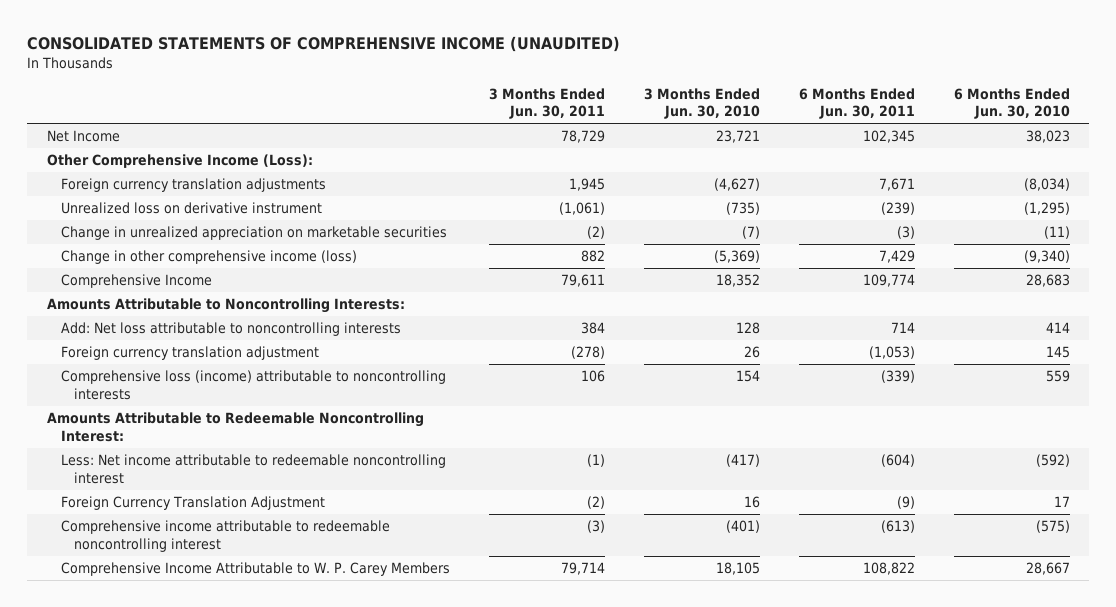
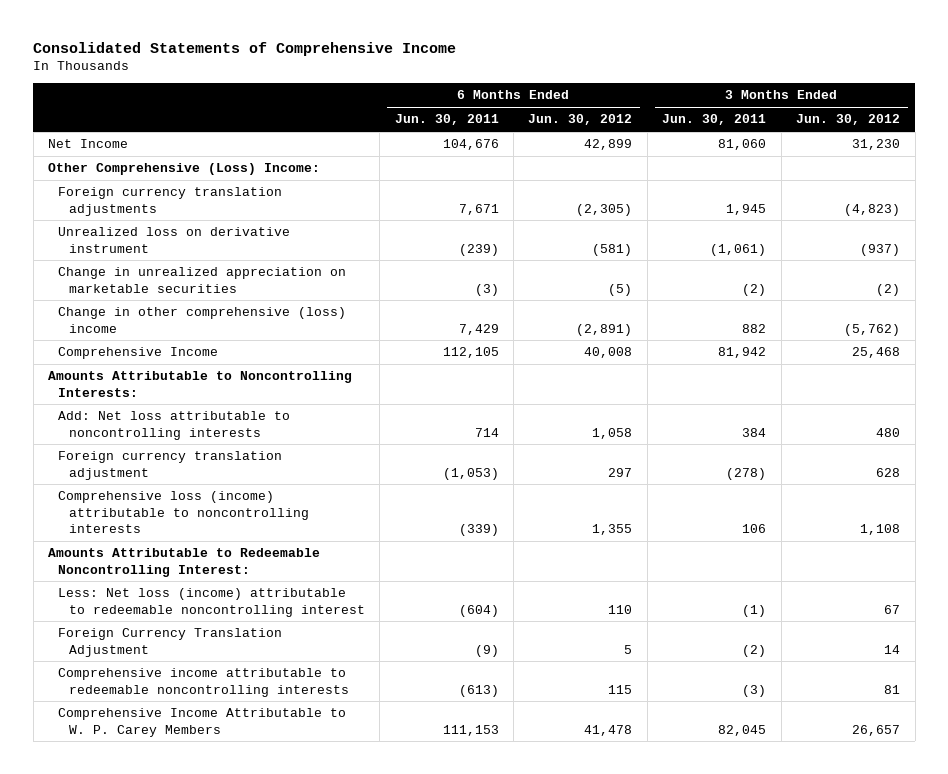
- CONSOLIDATED STATEMENTS OF COMPREHENSIVE INCOME (UNAUDITED)
+ Consolidated Statements of Comprehensive Income
- | 3 Months Ended Jun. 30, 2011 | 3 Months Ended Jun. 30, 2010 | 6 Months Ended Jun. 30, 2011 | 6 Months Ended Jun. 30, 2010
+ | 6 Months Ended Jun. 30, 2011 | 6 Months Ended Jun. 30, 2012 | 3 Months Ended Jun. 30, 2011 | 3 Months Ended Jun. 30, 2012
- Net Income | 78,729 | 23,721 | 102,345 | 38,023
- Other Comprehensive Income (Loss):
+ Net Income | 104,676 | 42,899 | 81,060 | 31,230
+ Other Comprehensive (Loss) Income:
- Change in other comprehensive income (loss) | 882 | (5,369) | 7,429 | (9,340)
- Comprehensive Income | 79,611 | 18,352 | 109,774 | 28,683
+ Change in other comprehensive (loss) income | 7,429 | (2,891) | 882 | (5,762)
+ Comprehensive Income | 112,105 | 40,008 | 81,942 | 25,468
- Less: Net income attributable to redeemable noncontrolling interest | (1) | (417) | (604) | (592)
+ Less: Net loss (income) attributable to redeemable noncontrolling interest | (604) | 110 | (1) | 67
- Comprehensive income attributable to redeemable noncontrolling interest | (3) | (401) | (613) | (575)
- Comprehensive Income Attributable to W. P. Carey Members | 79,714 | 18,105 | 108,822 | 28,667
+ Comprehensive income attributable to redeemable noncontrolling interests | (613) | 115 | (3) | 81
+ Comprehensive Income Attributable to W. P. Carey Members | 111,153 | 41,478 | 82,045 | 26,657

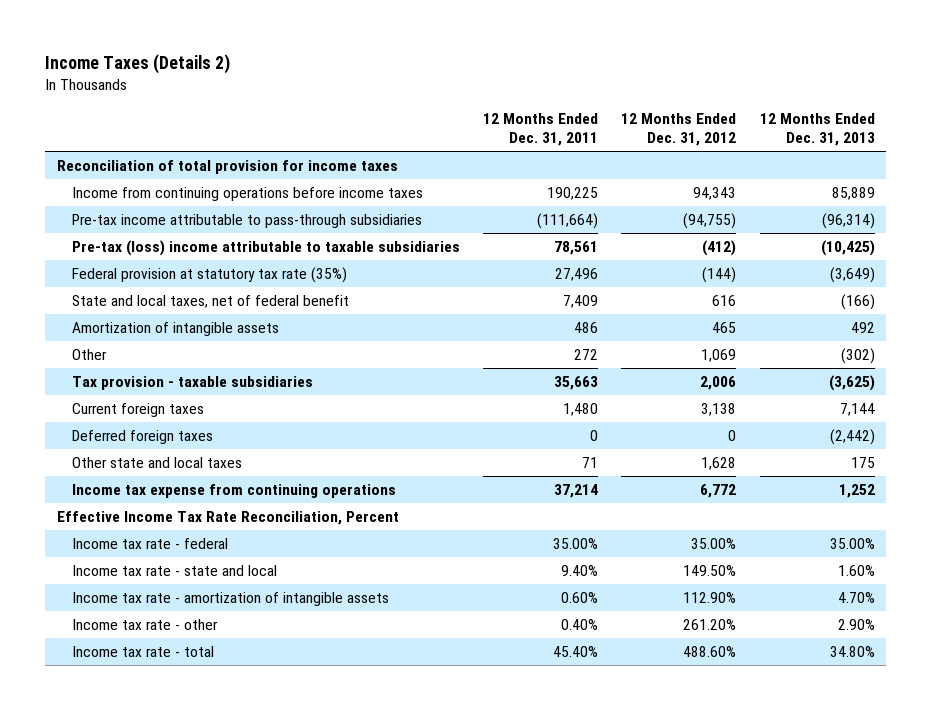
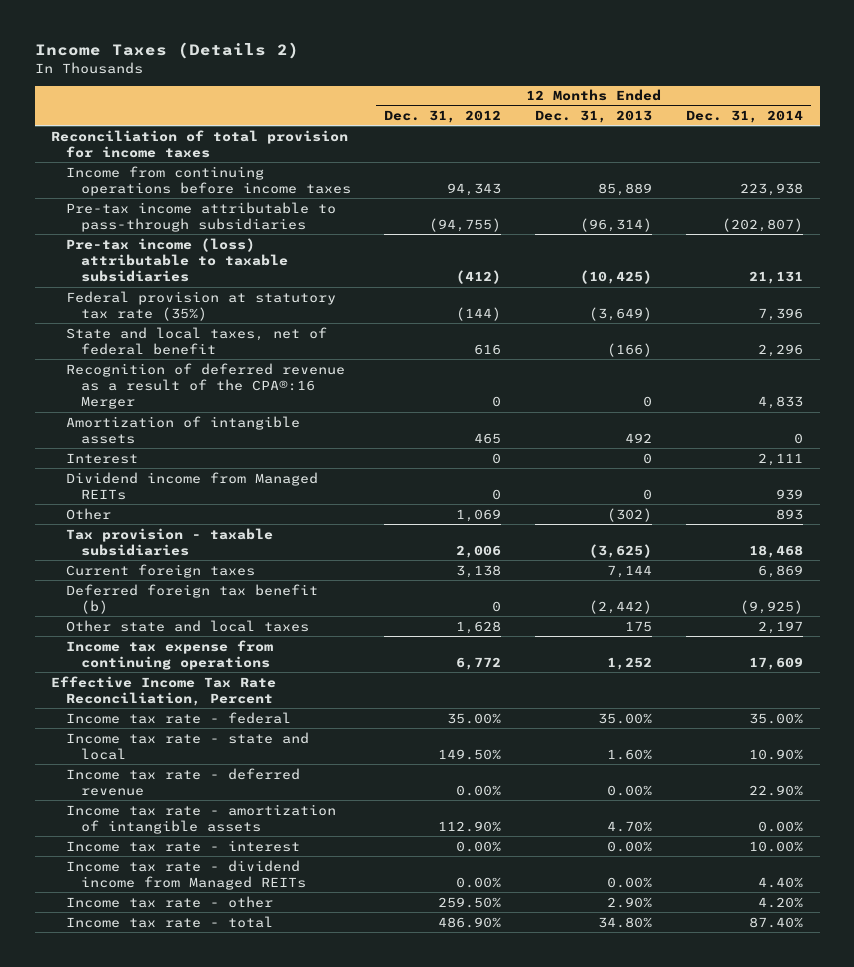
- | 12 Months Ended Dec. 31, 2011 | 12 Months Ended Dec. 31, 2012 | 12 Months Ended Dec. 31, 2013
+ | 12 Months Ended Dec. 31, 2012 | 12 Months Ended Dec. 31, 2013 | 12 Months Ended Dec. 31, 2014
- Pre-tax (loss) income attributable to taxable subsidiaries | 78,561 | (412) | (10,425)
+ Pre-tax income (loss) attributable to taxable subsidiaries | (412) | (10,425) | 21,131
+ Recognition of deferred revenue as a result of the CPA®:16 Merger | 0 | 0 | 4,833
+ Interest | 0 | 0 | 2,111
+ Dividend income from Managed REITs | 0 | 0 | 939
- Deferred foreign taxes | 0 | 0 | (2,442)
+ Deferred foreign tax benefit (b) | 0 | (2,442) | (9,925)
+ Income tax rate - deferred revenue | 0.00% | 0.00% | 22.90%
- Income tax rate - other | 0.40% | 261.20% | 2.90%
- Income tax rate - total | 45.40% | 488.60% | 34.80%
+ Income tax rate - interest | 0.00% | 0.00% | 10.00%
+ Income tax rate - dividend income from Managed REITs | 0.00% | 0.00% | 4.40%
+ Income tax rate - other | 259.50% | 2.90% | 4.20%
+ Income tax rate - total | 486.90% | 34.80% | 87.40%

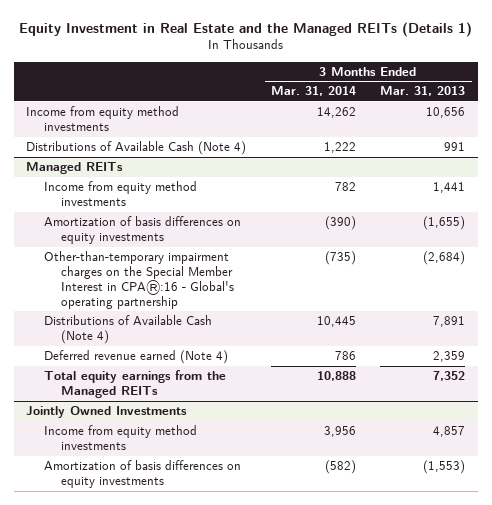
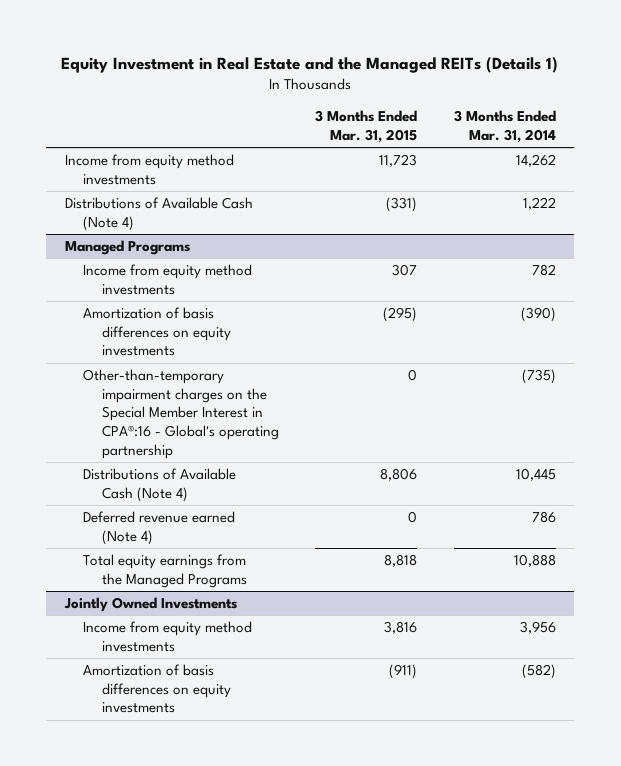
- | 3 Months Ended Mar. 31, 2014 | 3 Months Ended Mar. 31, 2013
+ | 3 Months Ended Mar. 31, 2015 | 3 Months Ended Mar. 31, 2014
- Managed REITs
+ Managed Programs
- Total equity earnings from the Managed REITs | 10,888 | 7,352
+ Total equity earnings from the Managed Programs | 8,818 | 10,888

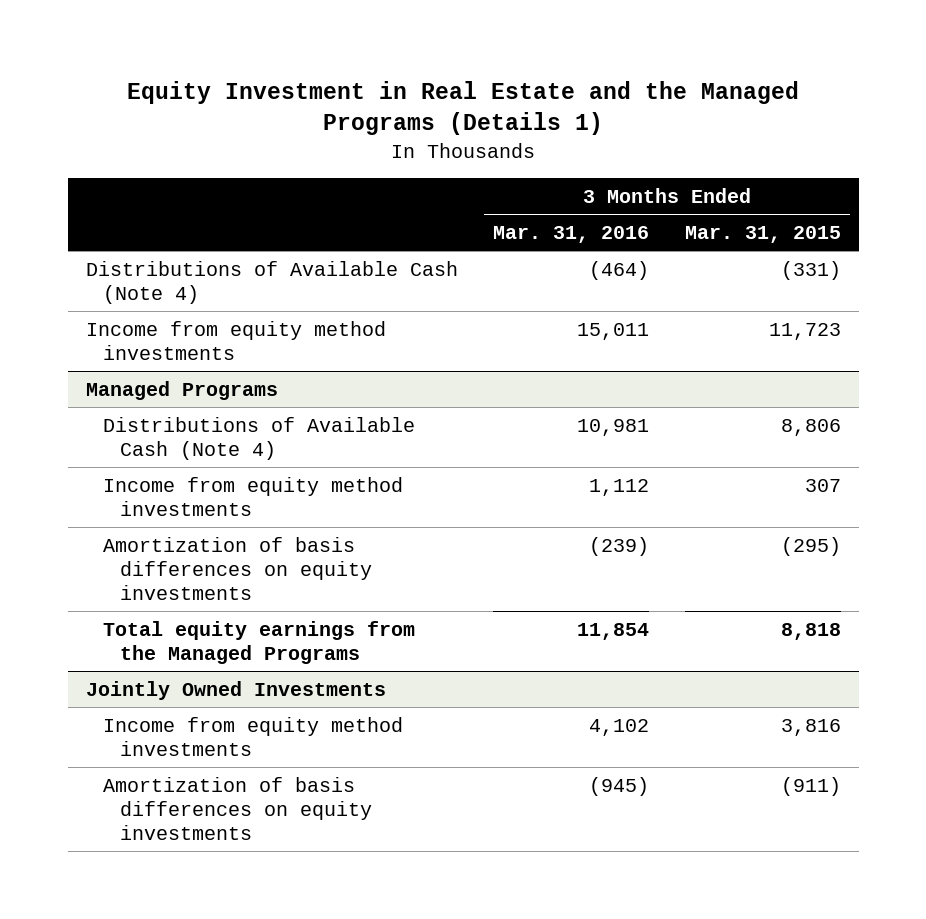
- Equity Investment in Real Estate and the Managed REITs (Details 1)
+ Equity Investment in Real Estate and the Managed Programs (Details 1)
- | 3 Months Ended Mar. 31, 2015 | 3 Months Ended Mar. 31, 2014
+ | 3 Months Ended Mar. 31, 2016 | 3 Months Ended Mar. 31, 2015
moved down: Income from equity method investments | 15,011 | 11,723
@ Managed Programs
moved up: Distributions of Available Cash (Note 4) | 10,981 | 8,806
- Other-than-temporary impairment charges on the Special Member Interest in CPA®:16 - Global's operating partnership | 0 | (735)
- Deferred revenue earned (Note 4) | 0 | 786

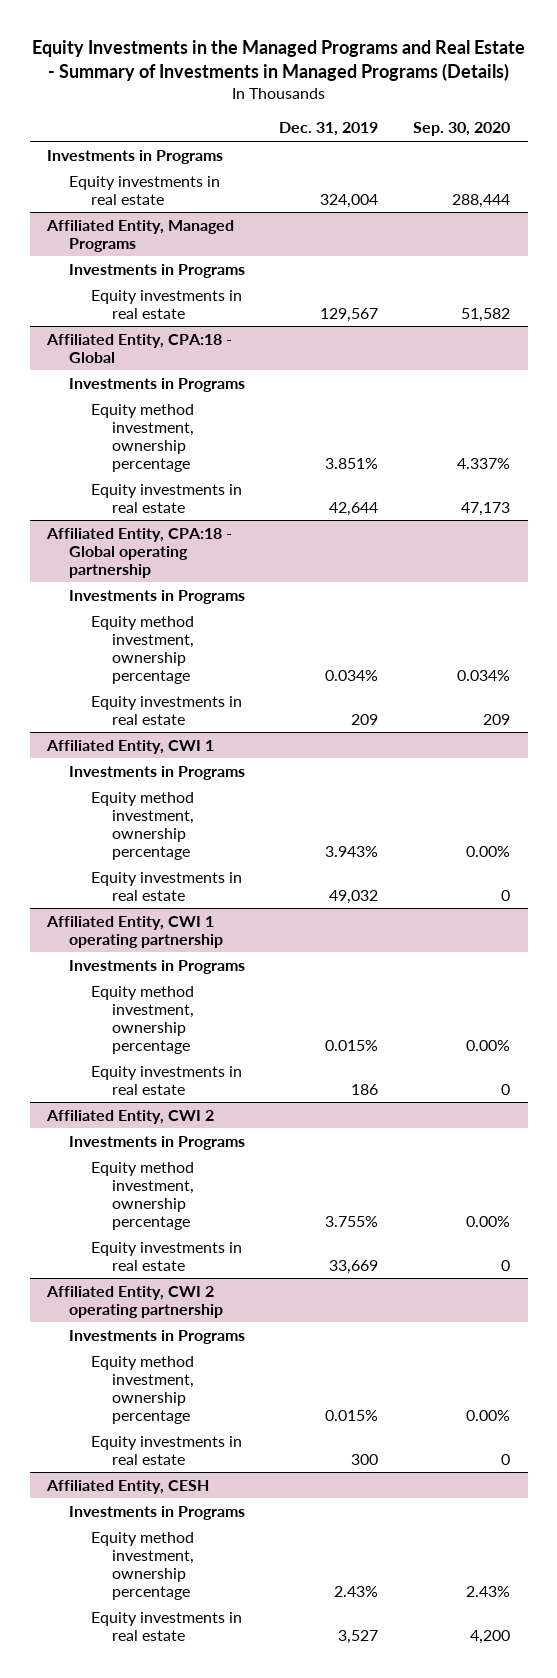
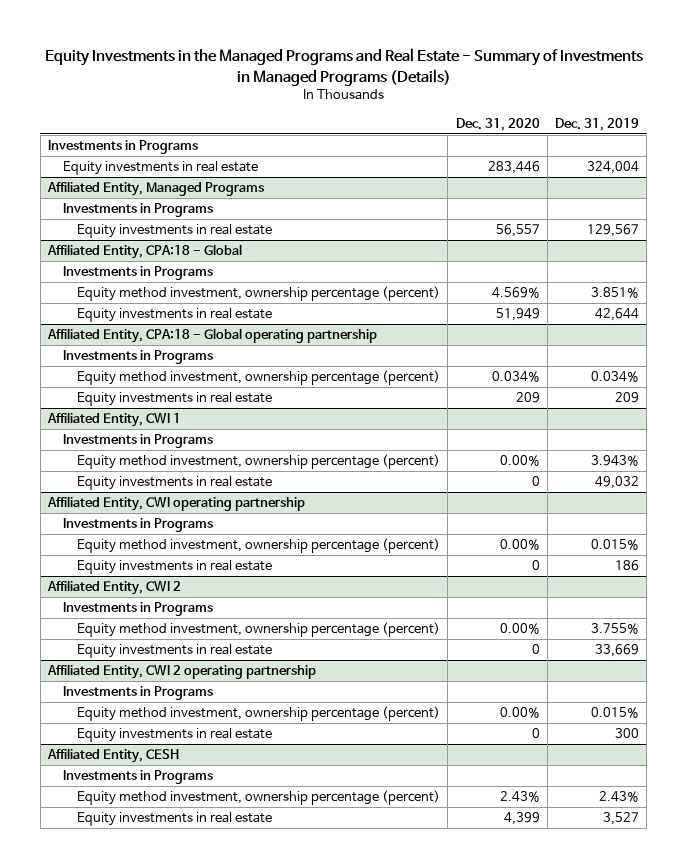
- | Dec. 31, 2019 | Sep. 30, 2020
+ | Dec. 31, 2020 | Dec. 31, 2019
@ Affiliated Entity, CPA:18 - Global
- Equity method investment, ownership percentage | 3.851% | 4.337%
+ Equity method investment, ownership percentage (percent) | 4.569% | 3.851%
@ Affiliated Entity, CPA:18 - Global operating partnership
- Equity method investment, ownership percentage | 0.034% | 0.034%
+ Equity method investment, ownership percentage (percent) | 0.034% | 0.034%
@ Affiliated Entity, CWI 1
- Equity method investment, ownership percentage | 3.943% | 0.00%
+ Equity method investment, ownership percentage (percent) | 0.00% | 3.943%
- Affiliated Entity, CWI 1 operating partnership
+ Affiliated Entity, CWI operating partnership
- Equity method investment, ownership percentage | 0.015% | 0.00%
+ Equity method investment, ownership percentage (percent) | 0.00% | 0.015%
@ Affiliated Entity, CWI 2
- Equity method investment, ownership percentage | 3.755% | 0.00%
+ Equity method investment, ownership percentage (percent) | 0.00% | 3.755%
@ Affiliated Entity, CWI 2 operating partnership
- Equity method investment, ownership percentage | 0.015% | 0.00%
+ Equity method investment, ownership percentage (percent) | 0.00% | 0.015%
@ Affiliated Entity, CESH
- Equity method investment, ownership percentage | 2.43% | 2.43%
+ Equity method investment, ownership percentage (percent) | 2.43% | 2.43%

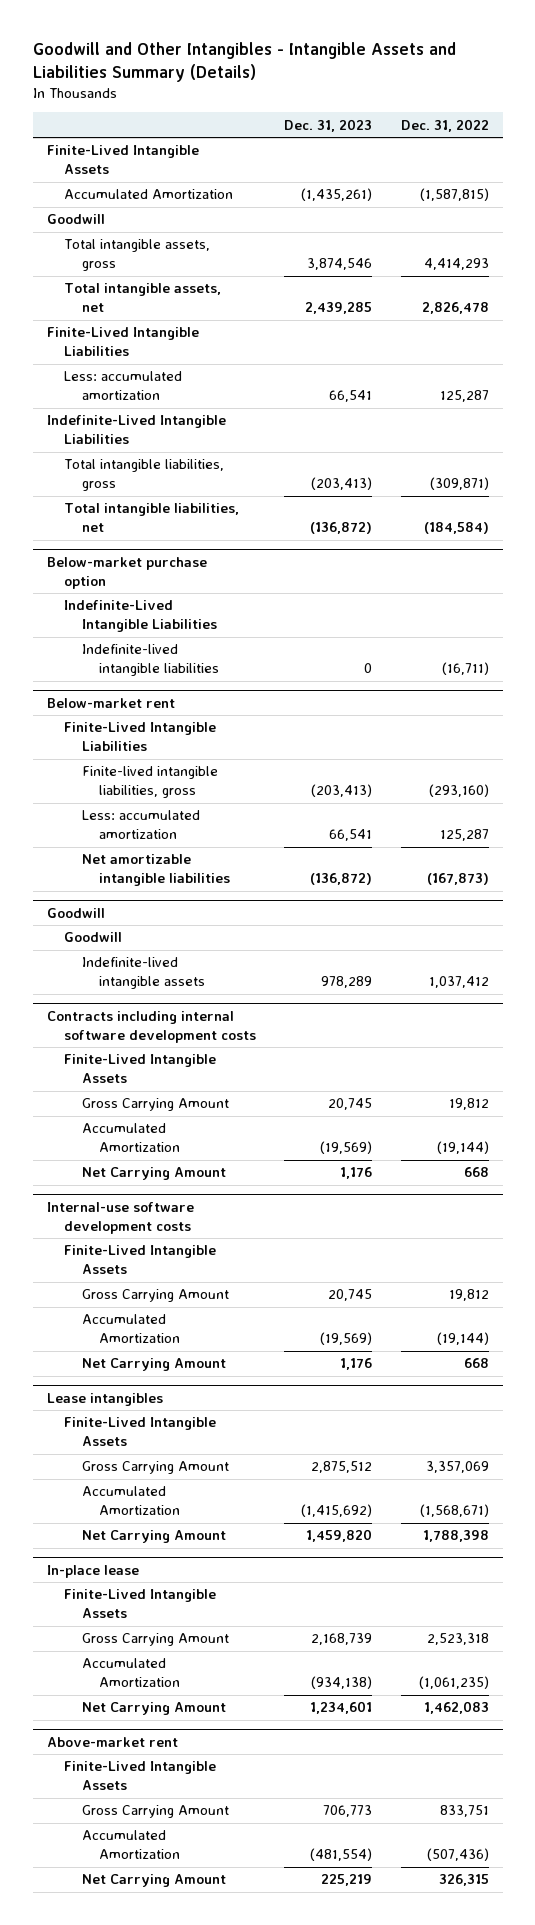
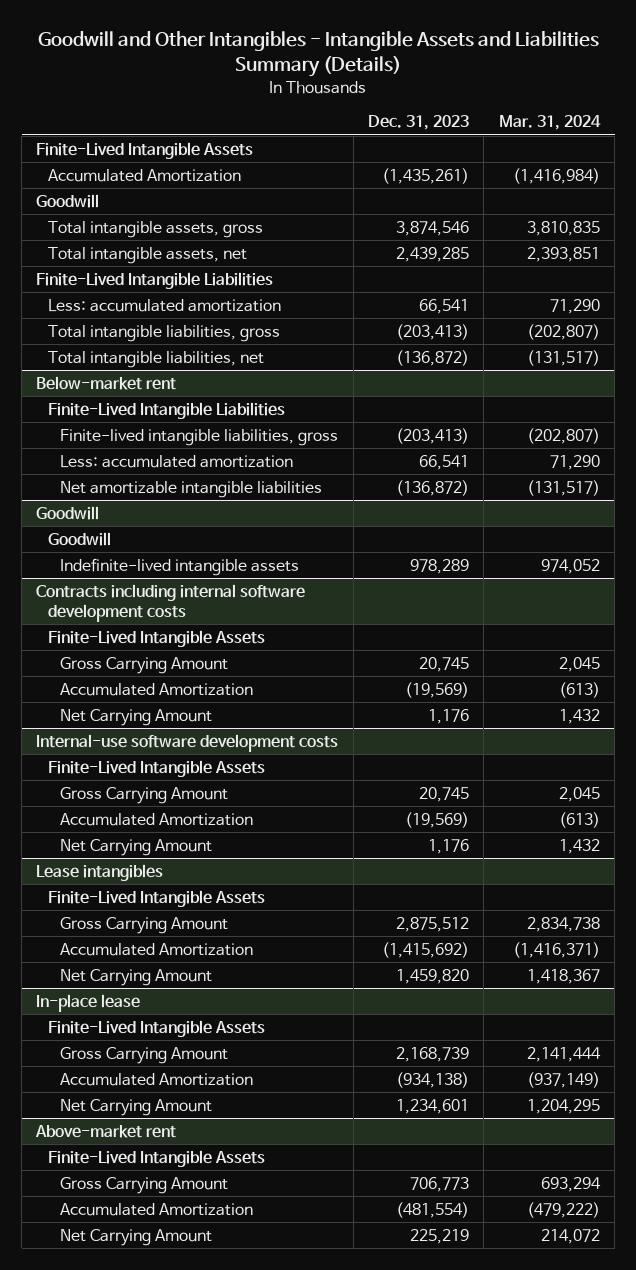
- | Dec. 31, 2023 | Dec. 31, 2022
+ | Dec. 31, 2023 | Mar. 31, 2024
- Indefinite-Lived Intangible Liabilities
- Below-market purchase option
- Indefinite-Lived Intangible Liabilities
- Indefinite-lived intangible liabilities | 0 | (16,711)

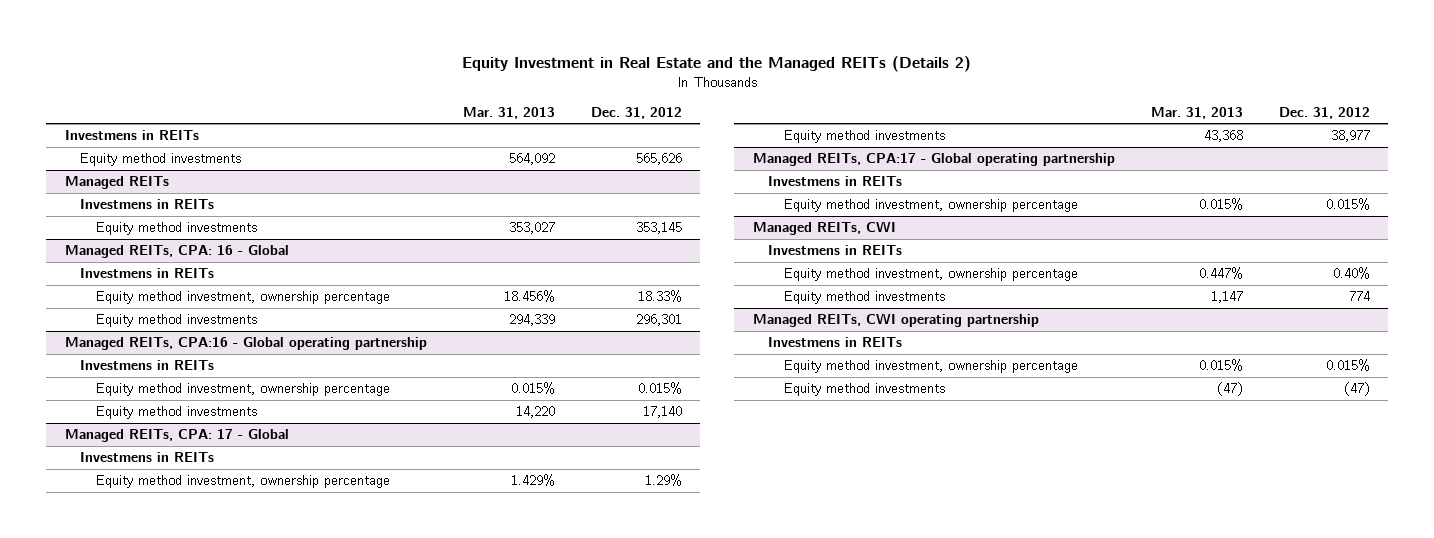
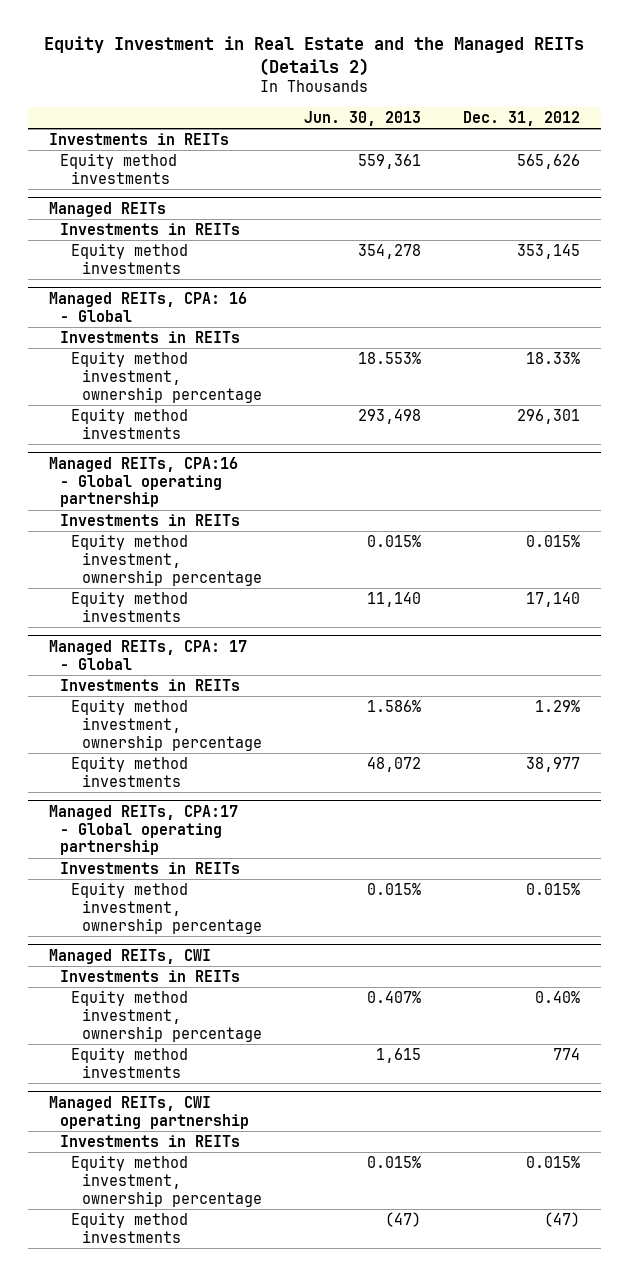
- | Mar. 31, 2013 | Dec. 31, 2012
+ | Jun. 30, 2013 | Dec. 31, 2012
- Investmens in REITs
+ Investments in REITs
@ Managed REITs
- Investmens in REITs
+ Investments in REITs
@ Managed REITs, CPA: 16 - Global
- Investmens in REITs
+ Investments in REITs
@ Managed REITs, CPA:16 - Global operating partnership
- Investmens in REITs
+ Investments in REITs
@ Managed REITs, CPA: 17 - Global
- Investmens in REITs
+ Investments in REITs
@ Managed REITs, CPA:17 - Global operating partnership
- Investmens in REITs
+ Investments in REITs
@ Managed REITs, CWI
- Investmens in REITs
+ Investments in REITs
@ Managed REITs, CWI operating partnership
- Investmens in REITs
+ Investments in REITs

